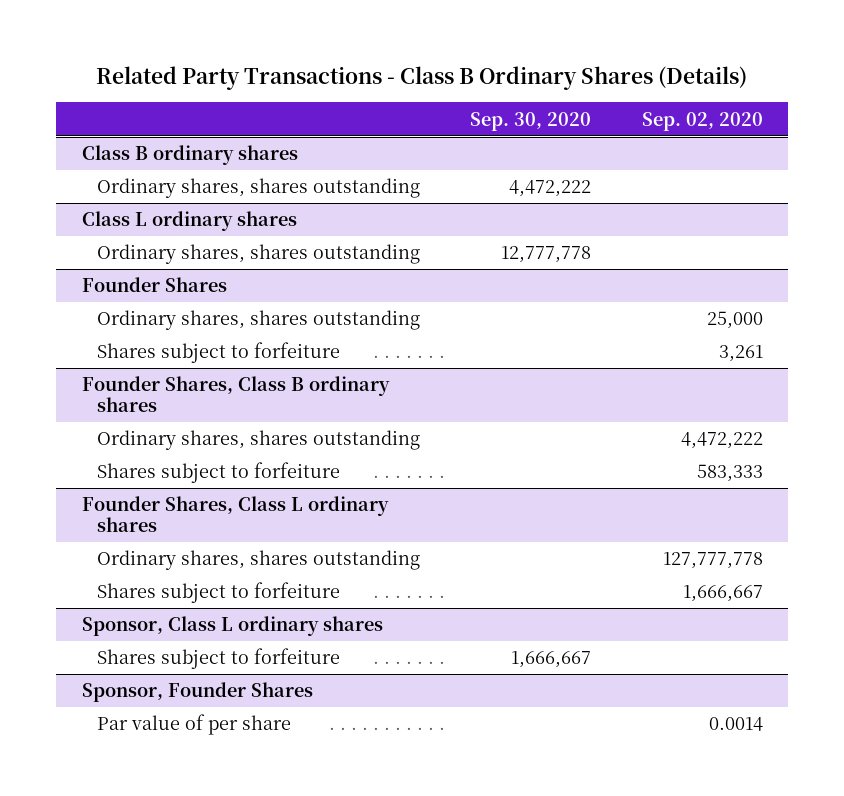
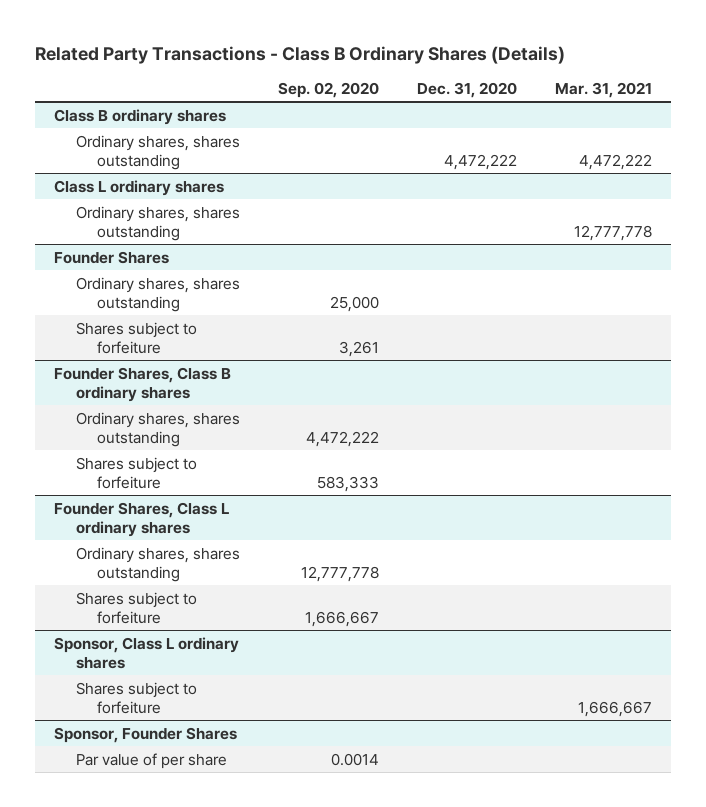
- | Sep. 30, 2020 | Sep. 02, 2020
+ | Sep. 02, 2020 | Dec. 31, 2020 | Mar. 31, 2021
@ Founder Shares, Class L ordinary shares
- Ordinary shares, shares outstanding | | 127,777,778
+ Ordinary shares, shares outstanding | 12,777,778 | |

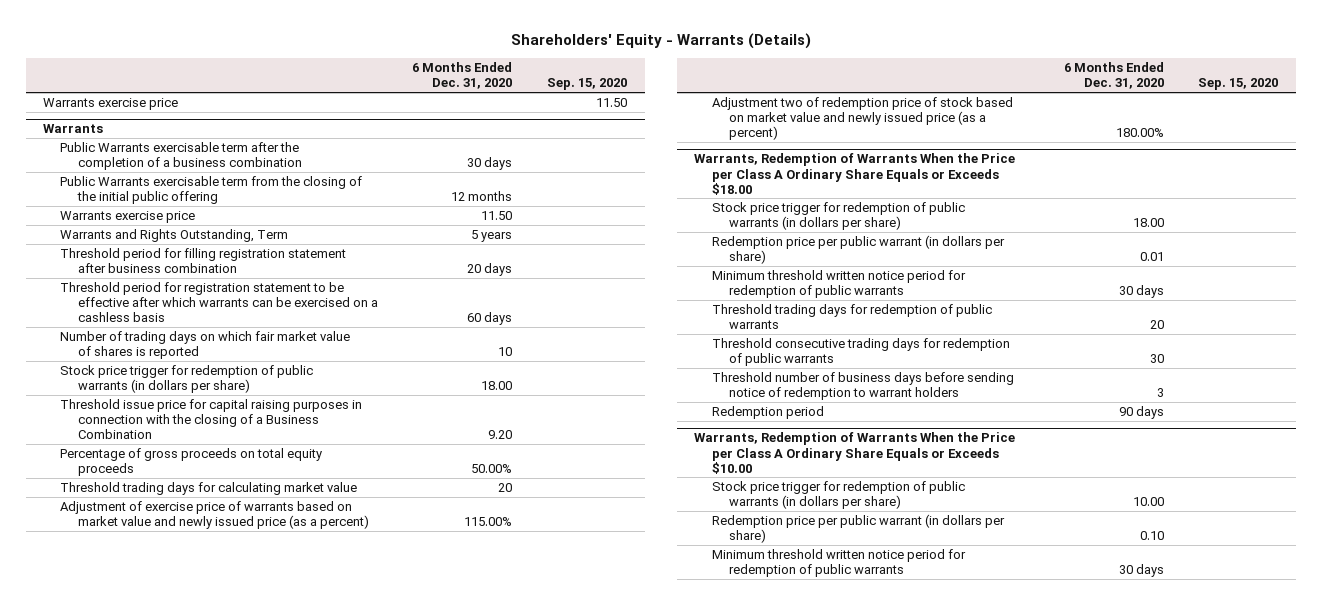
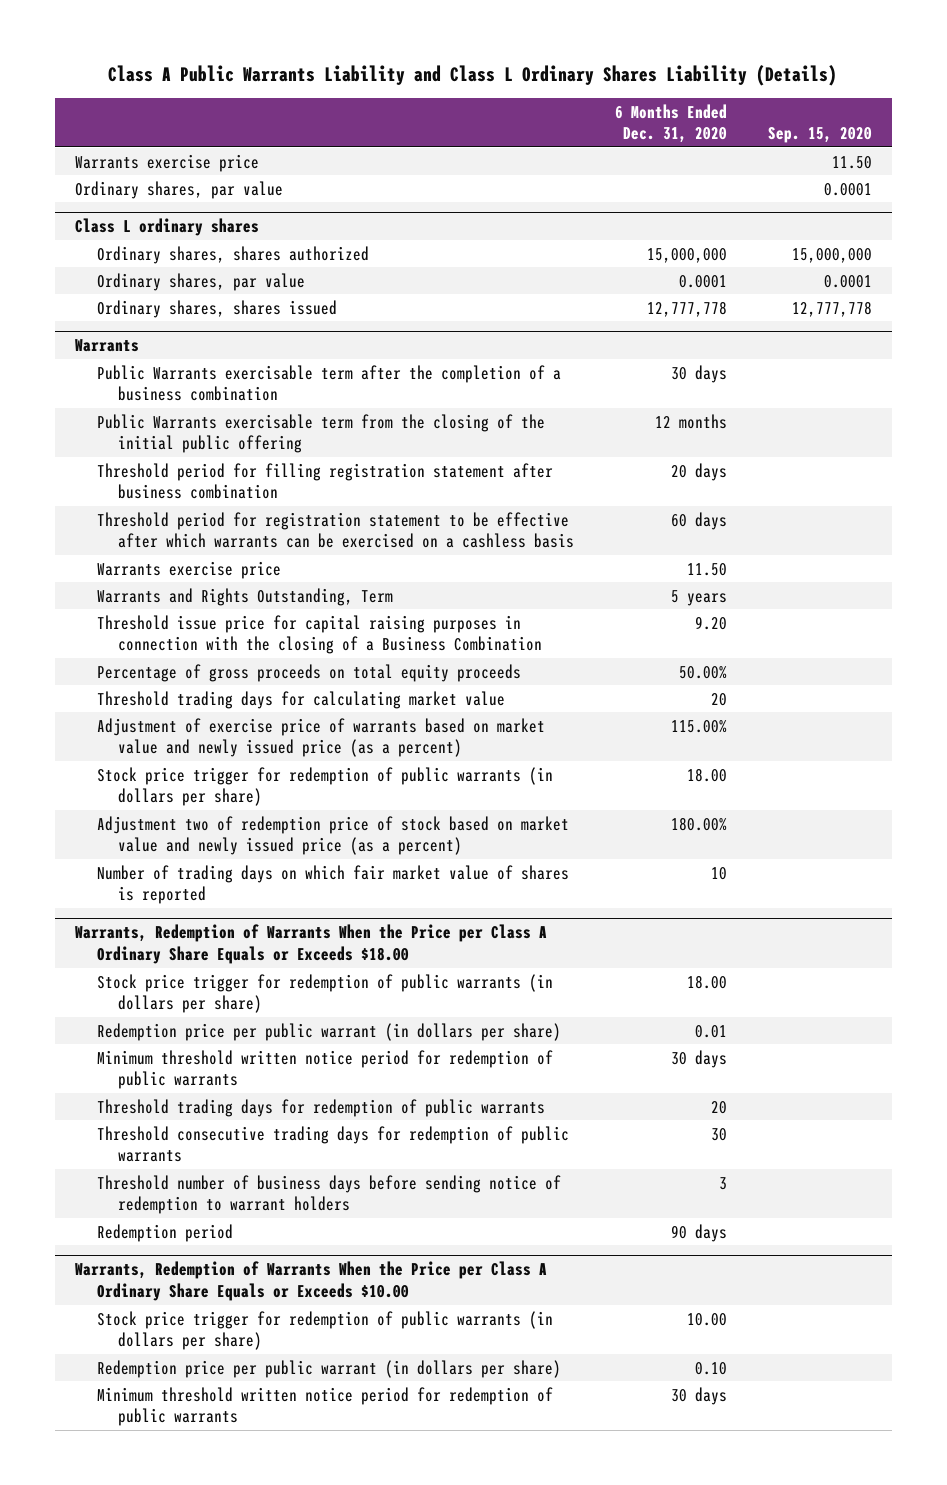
- Shareholders' Equity - Warrants (Details)
+ Class A Public Warrants Liability and Class L Ordinary Shares Liability (Details)
+ Ordinary shares, par value | | 0.0001
+ Class L ordinary shares
+ Ordinary shares, shares authorized | 15,000,000 | 15,000,000
+ Ordinary shares, par value | 0.0001 | 0.0001
+ Ordinary shares, shares issued | 12,777,778 | 12,777,778
@ Warrants
moved down: Warrants exercise price | 11.50 |
moved down: Warrants and Rights Outstanding, Term | 5 years |
moved down: Stock price trigger for redemption of public warrants (in dollars per share) | 18.00 |
moved down: Number of trading days on which fair market value of shares is reported | 10 |

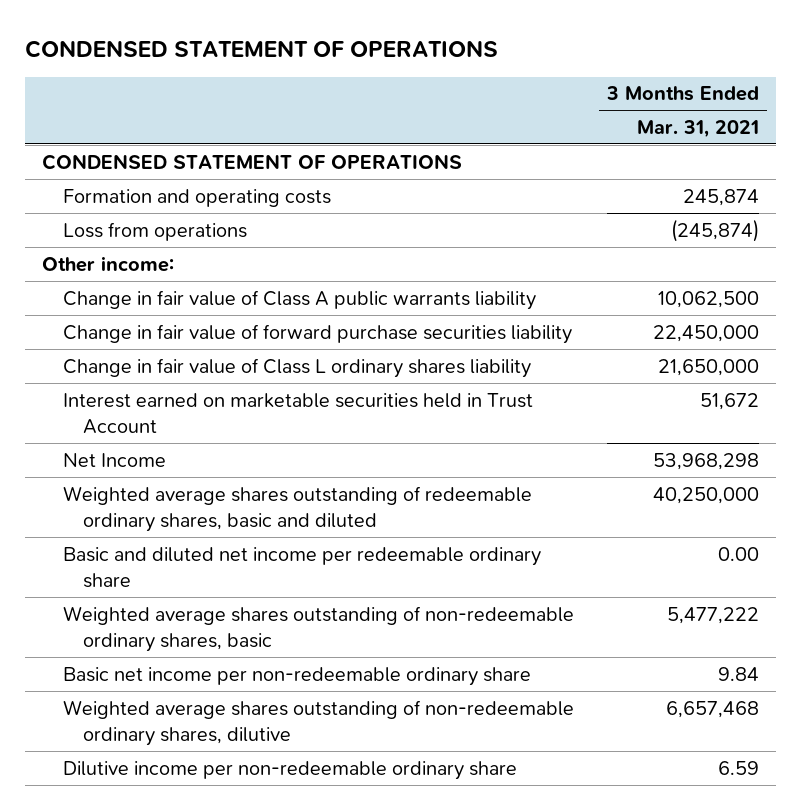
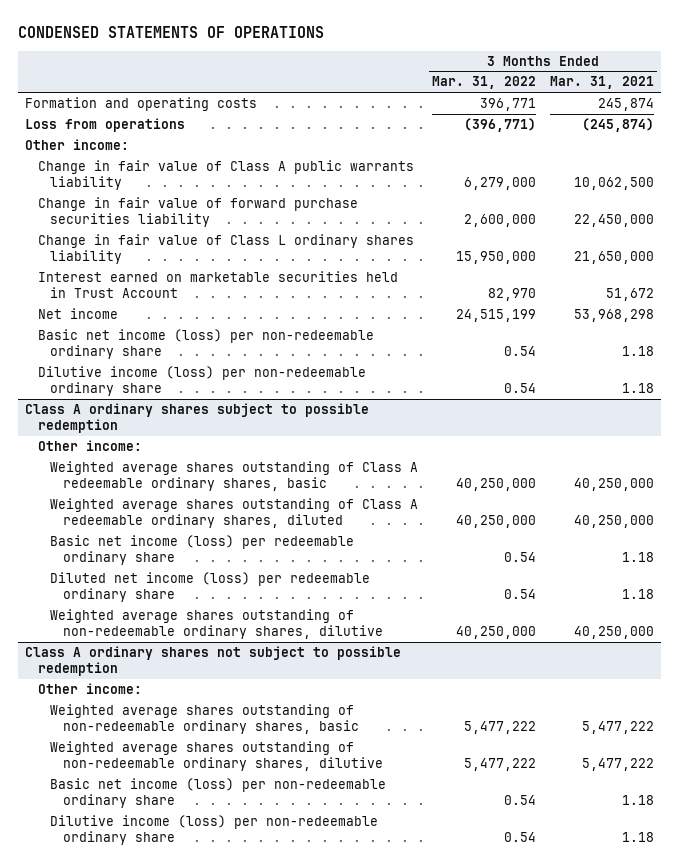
- CONDENSED STATEMENT OF OPERATIONS
+ CONDENSED STATEMENTS OF OPERATIONS
- | 3 Months Ended Mar. 31, 2021
+ | 3 Months Ended Mar. 31, 2022 | 3 Months Ended Mar. 31, 2021
- CONDENSED STATEMENT OF OPERATIONS
- Net Income | 53,968,298
- Weighted average shares outstanding of redeemable ordinary shares, basic and diluted | 40,250,000
- Basic and diluted net income per redeemable ordinary share | 0.00
+ Net income | 24,515,199 | 53,968,298
+ Basic net income (loss) per non-redeemable ordinary share | 0.54 | 1.18
+ Dilutive income (loss) per non-redeemable ordinary share | 0.54 | 1.18
+ Class A ordinary shares subject to possible redemption
+ Other income:
+ Weighted average shares outstanding of Class A redeemable ordinary shares, basic | 40,250,000 | 40,250,000
+ Weighted average shares outstanding of Class A redeemable ordinary shares, diluted | 40,250,000 | 40,250,000
+ Basic net income (loss) per redeemable ordinary share | 0.54 | 1.18
+ Diluted net income (loss) per redeemable ordinary share | 0.54 | 1.18
+ Weighted average shares outstanding of non-redeemable ordinary shares, dilutive | 40,250,000 | 40,250,000
+ Class A ordinary shares not subject to possible redemption
+ Other income:
- Basic net income per non-redeemable ordinary share | 9.84
- Weighted average shares outstanding of non-redeemable ordinary shares, dilutive | 6,657,468
- Dilutive income per non-redeemable ordinary share | 6.59
+ Weighted average shares outstanding of non-redeemable ordinary shares, dilutive | 5,477,222 | 5,477,222
+ Basic net income (loss) per non-redeemable ordinary share | 0.54 | 1.18
+ Dilutive income (loss) per non-redeemable ordinary share | 0.54 | 1.18

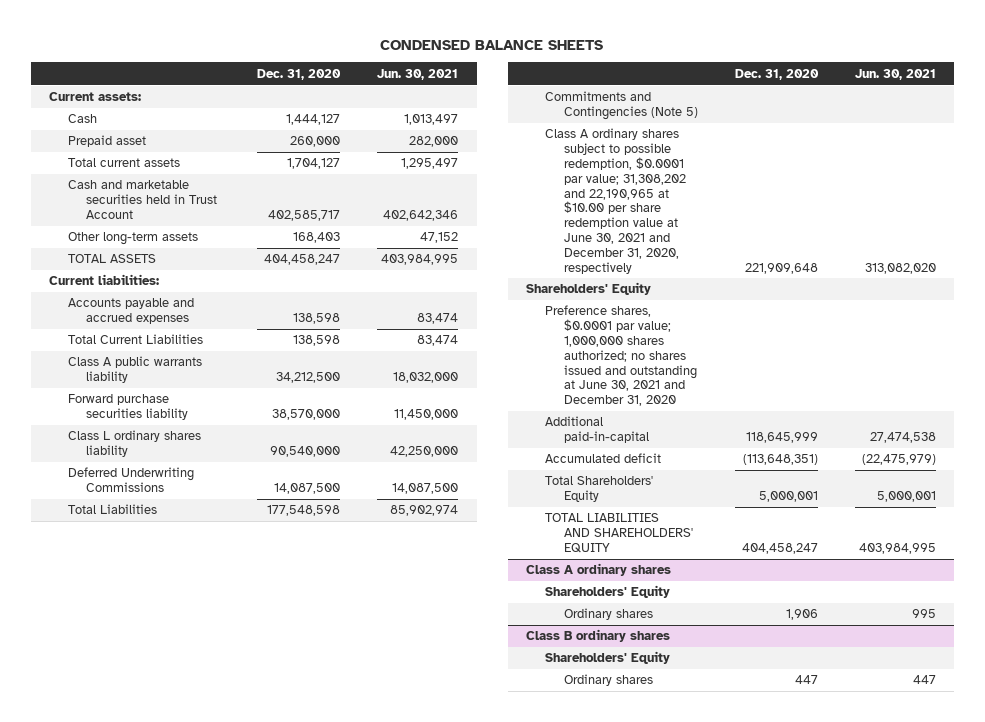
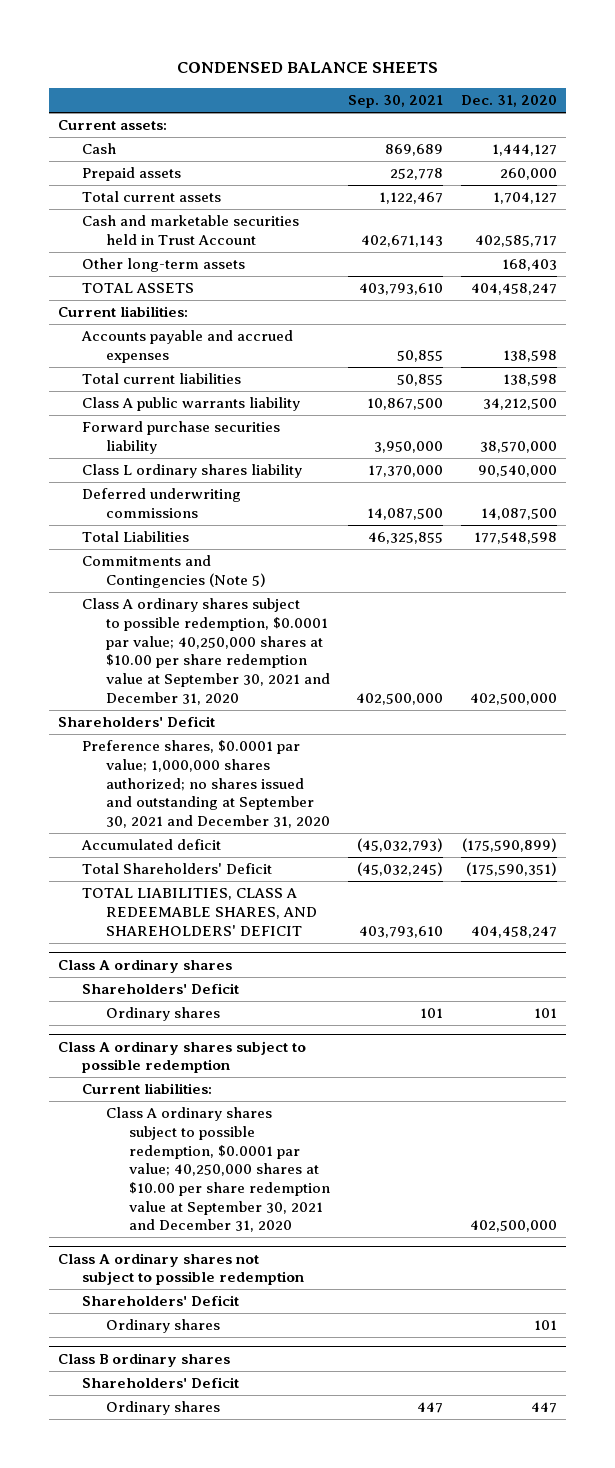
- | Dec. 31, 2020 | Jun. 30, 2021
+ | Sep. 30, 2021 | Dec. 31, 2020
- Prepaid asset | 260,000 | 282,000
+ Prepaid assets | 252,778 | 260,000
- Total Current Liabilities | 138,598 | 83,474
+ Total current liabilities | 50,855 | 138,598
- Deferred Underwriting Commissions | 14,087,500 | 14,087,500
+ Deferred underwriting commissions | 14,087,500 | 14,087,500
- Class A ordinary shares subject to possible redemption, $0.0001 par value; 31,308,202 and 22,190,965 at $10.00 per share redemption value at June 30, 2021 and December 31, 2020, respectively | 221,909,648 | 313,082,020
- Shareholders' Equity
- Preference shares, $0.0001 par value; 1,000,000 shares authorized; no shares issued and outstanding at June 30, 2021 and December 31, 2020
- Additional paid-in-capital | 118,645,999 | 27,474,538
- Accumulated deficit | (113,648,351) | (22,475,979)
- Total Shareholders' Equity | 5,000,001 | 5,000,001
- TOTAL LIABILITIES AND SHAREHOLDERS' EQUITY | 404,458,247 | 403,984,995
+ Class A ordinary shares subject to possible redemption, $0.0001 par value; 40,250,000 shares at $10.00 per share redemption value at September 30, 2021 and December 31, 2020 | 402,500,000 | 402,500,000
+ Shareholders' Deficit
+ Preference shares, $0.0001 par value; 1,000,000 shares authorized; no shares issued and outstanding at September 30, 2021 and December 31, 2020
+ Accumulated deficit | (45,032,793) | (175,590,899)
+ Total Shareholders' Deficit | (45,032,245) | (175,590,351)
+ TOTAL LIABILITIES, CLASS A REDEEMABLE SHARES, AND SHAREHOLDERS' DEFICIT | 403,793,610 | 404,458,247
@ Class A ordinary shares
- Shareholders' Equity
- Ordinary shares | 1,906 | 995
+ Shareholders' Deficit
+ Ordinary shares | 101 | 101
+ Class A ordinary shares subject to possible redemption
+ Current liabilities:
+ Class A ordinary shares subject to possible redemption, $0.0001 par value; 40,250,000 shares at $10.00 per share redemption value at September 30, 2021 and December 31, 2020 | | 402,500,000
+ Class A ordinary shares not subject to possible redemption
+ Shareholders' Deficit
+ Ordinary shares | | 101
@ Class B ordinary shares
- Shareholders' Equity
+ Shareholders' Deficit

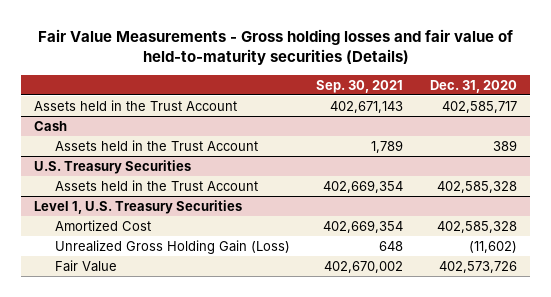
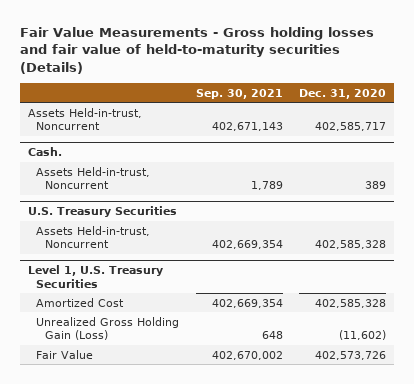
- Assets held in the Trust Account | 402,671,143 | 402,585,717
- Cash
- Assets held in the Trust Account | 1,789 | 389
+ Assets Held-in-trust, Noncurrent | 402,671,143 | 402,585,717
+ Cash.
+ Assets Held-in-trust, Noncurrent | 1,789 | 389
@ U.S. Treasury Securities
- Assets held in the Trust Account | 402,669,354 | 402,585,328
+ Assets Held-in-trust, Noncurrent | 402,669,354 | 402,585,328

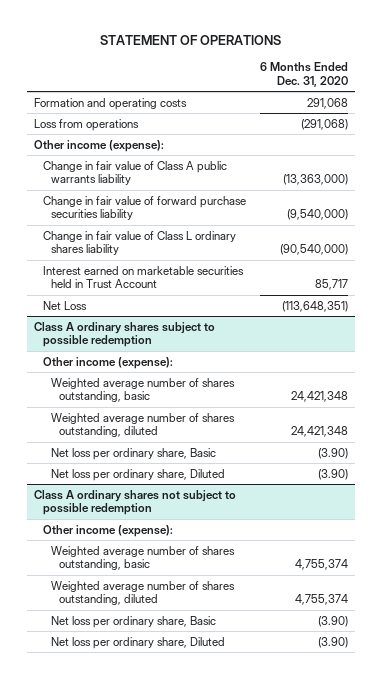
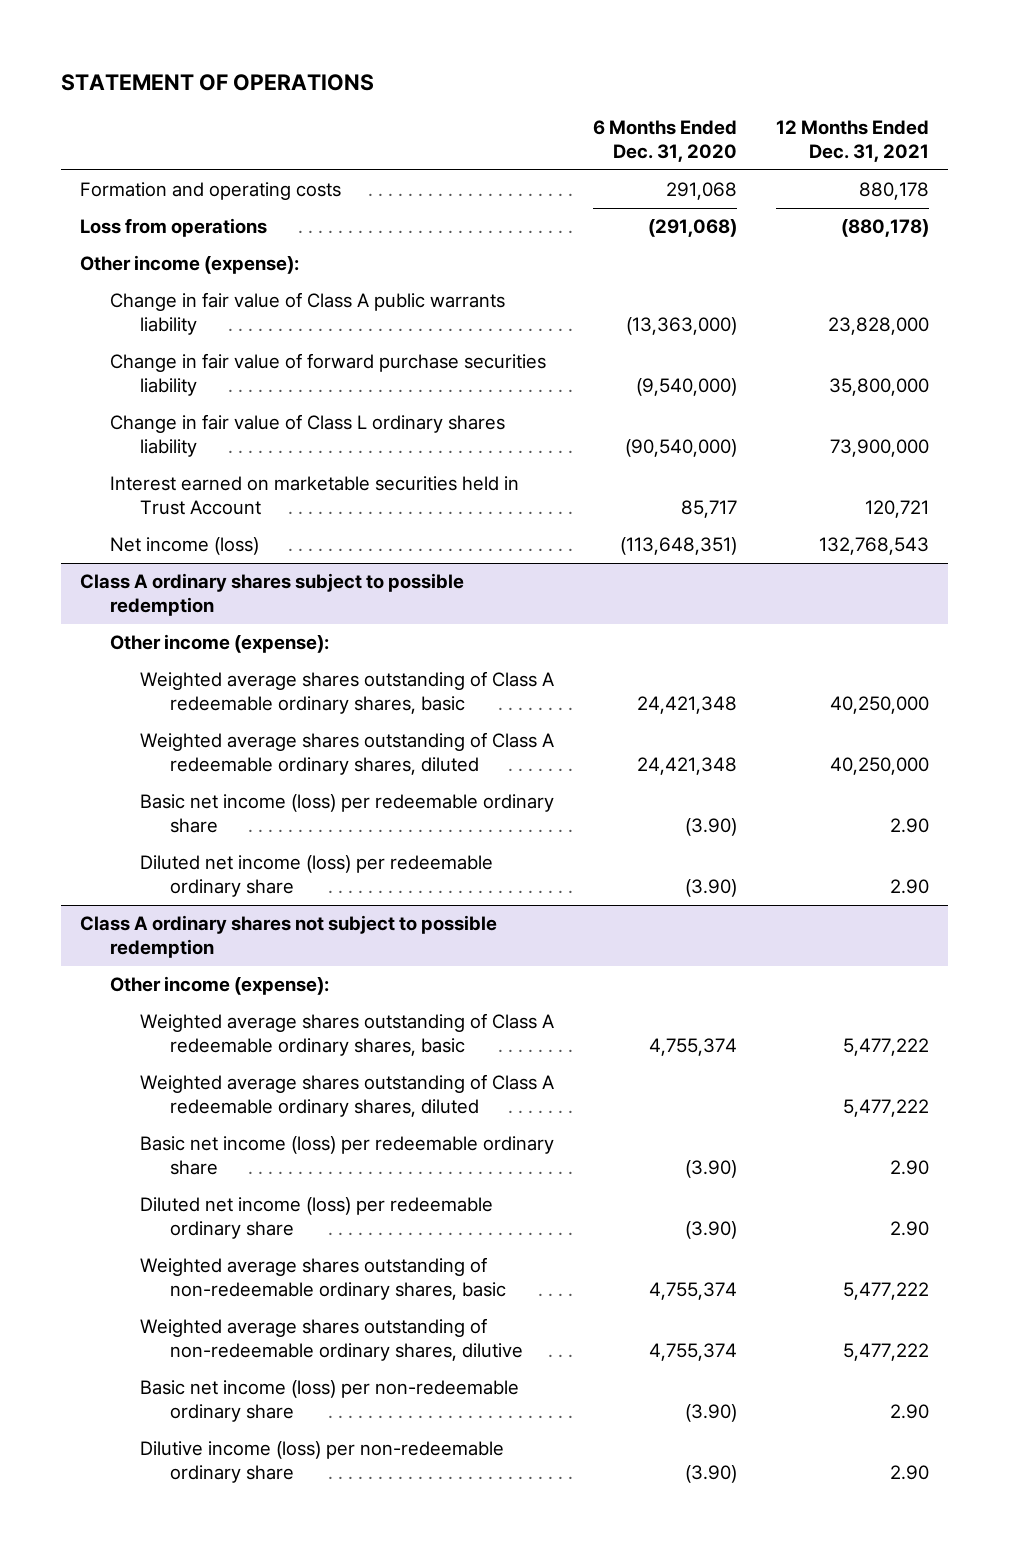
- | 6 Months Ended Dec. 31, 2020
+ | 6 Months Ended Dec. 31, 2020 | 12 Months Ended Dec. 31, 2021
- Net Loss | (113,648,351)
+ Net income (loss) | (113,648,351) | 132,768,543
@ Class A ordinary shares subject to possible redemption
- Weighted average number of shares outstanding, basic | 24,421,348
- Weighted average number of shares outstanding, diluted | 24,421,348
- Net loss per ordinary share, Basic | (3.90)
- Net loss per ordinary share, Diluted | (3.90)
+ Weighted average shares outstanding of Class A redeemable ordinary shares, basic | 24,421,348 | 40,250,000
+ Weighted average shares outstanding of Class A redeemable ordinary shares, diluted | 24,421,348 | 40,250,000
+ Basic net income (loss) per redeemable ordinary share | (3.90) | 2.90
+ Diluted net income (loss) per redeemable ordinary share | (3.90) | 2.90
@ Class A ordinary shares not subject to possible redemption
- Weighted average number of shares outstanding, basic | 4,755,374
- Weighted average number of shares outstanding, diluted | 4,755,374
- Net loss per ordinary share, Basic | (3.90)
- Net loss per ordinary share, Diluted | (3.90)
+ Weighted average shares outstanding of Class A redeemable ordinary shares, basic | 4,755,374 | 5,477,222
+ Weighted average shares outstanding of Class A redeemable ordinary shares, diluted | | 5,477,222
+ Basic net income (loss) per redeemable ordinary share | (3.90) | 2.90
+ Diluted net income (loss) per redeemable ordinary share | (3.90) | 2.90
+ Weighted average shares outstanding of non-redeemable ordinary shares, basic | 4,755,374 | 5,477,222
+ Weighted average shares outstanding of non-redeemable ordinary shares, dilutive | 4,755,374 | 5,477,222
+ Basic net income (loss) per non-redeemable ordinary share | (3.90) | 2.90
+ Dilutive income (loss) per non-redeemable ordinary share | (3.90) | 2.90

